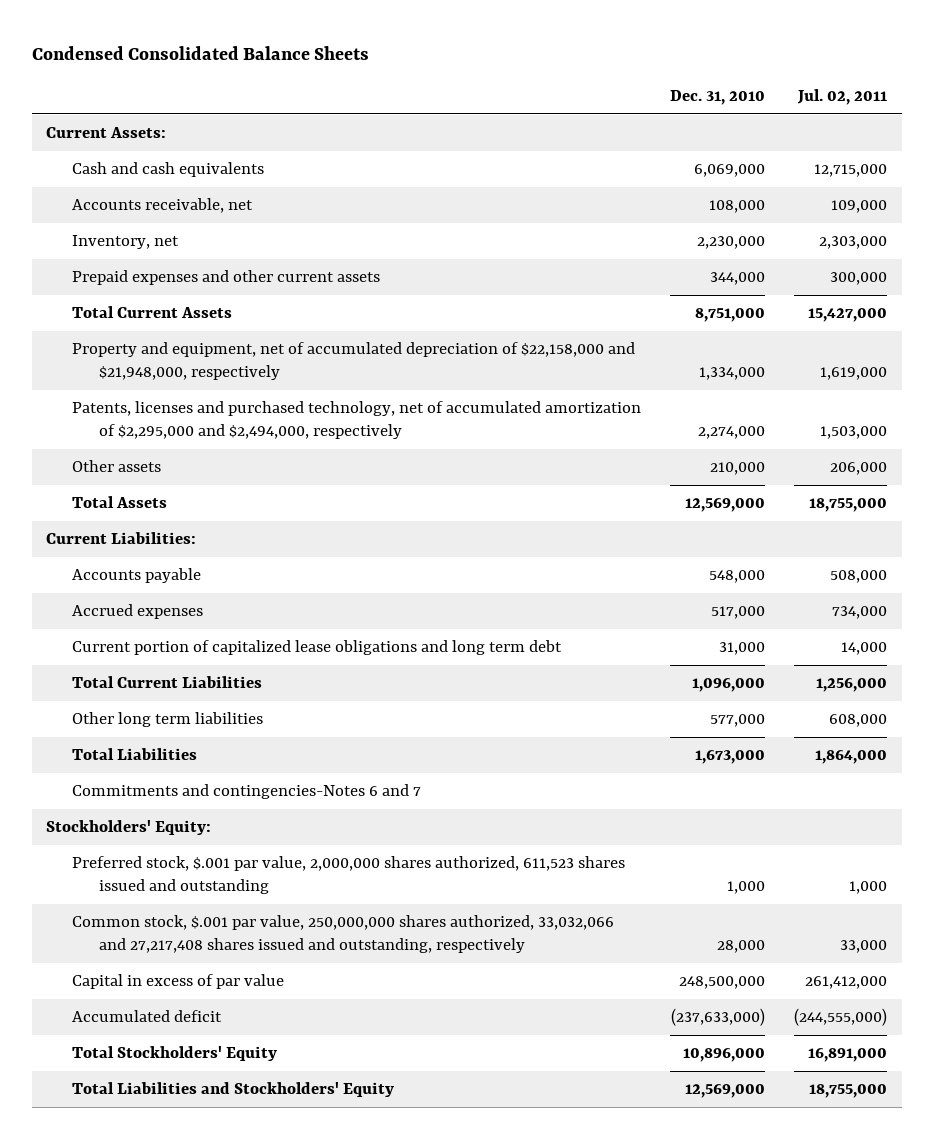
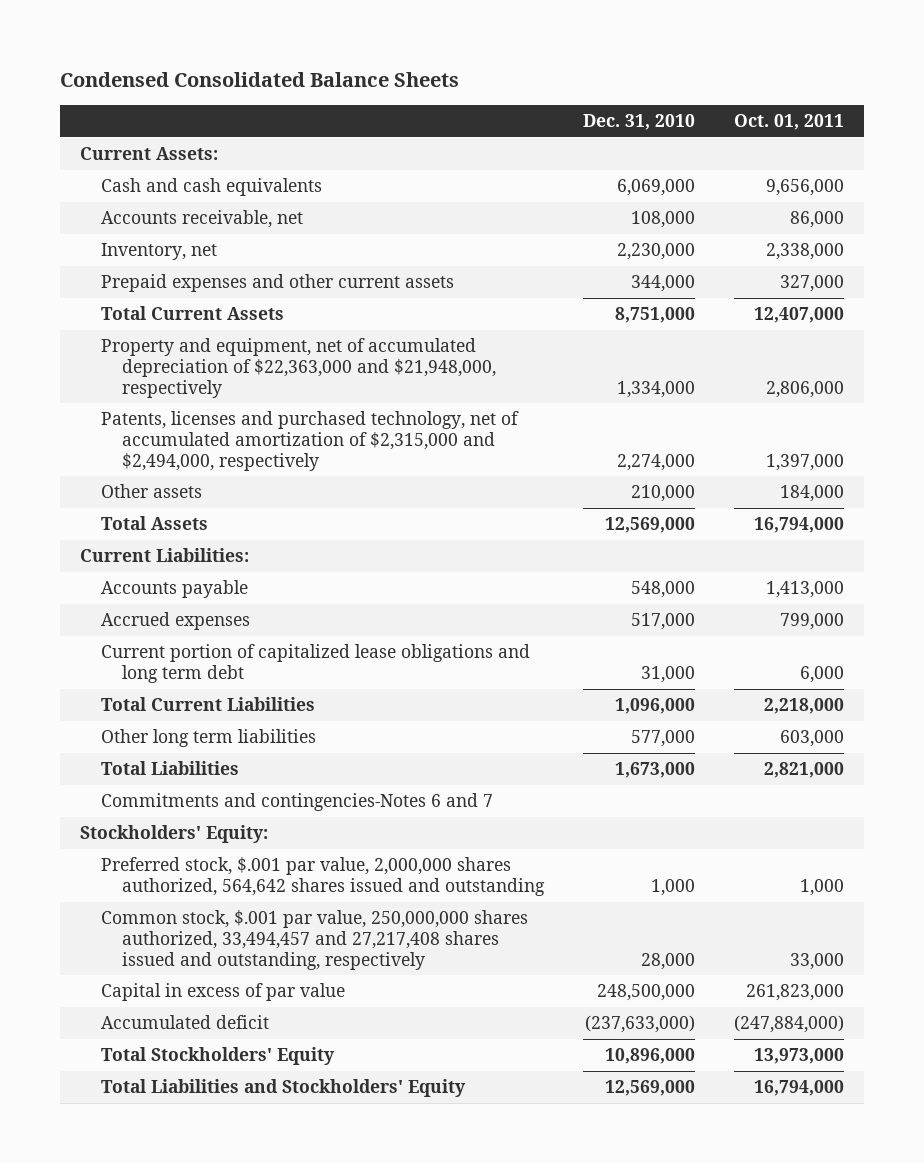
- | Dec. 31, 2010 | Jul. 02, 2011
+ | Dec. 31, 2010 | Oct. 01, 2011
- Property and equipment, net of accumulated depreciation of $22,158,000 and $21,948,000, respectively | 1,334,000 | 1,619,000
- Patents, licenses and purchased technology, net of accumulated amortization of $2,295,000 and $2,494,000, respectively | 2,274,000 | 1,503,000
+ Property and equipment, net of accumulated depreciation of $22,363,000 and $21,948,000, respectively | 1,334,000 | 2,806,000
+ Patents, licenses and purchased technology, net of accumulated amortization of $2,315,000 and $2,494,000, respectively | 2,274,000 | 1,397,000
- Preferred stock, $.001 par value, 2,000,000 shares authorized, 611,523 shares issued and outstanding | 1,000 | 1,000
- Common stock, $.001 par value, 250,000,000 shares authorized, 33,032,066 and 27,217,408 shares issued and outstanding, respectively | 28,000 | 33,000
+ Preferred stock, $.001 par value, 2,000,000 shares authorized, 564,642 shares issued and outstanding | 1,000 | 1,000
+ Common stock, $.001 par value, 250,000,000 shares authorized, 33,494,457 and 27,217,408 shares issued and outstanding, respectively | 28,000 | 33,000

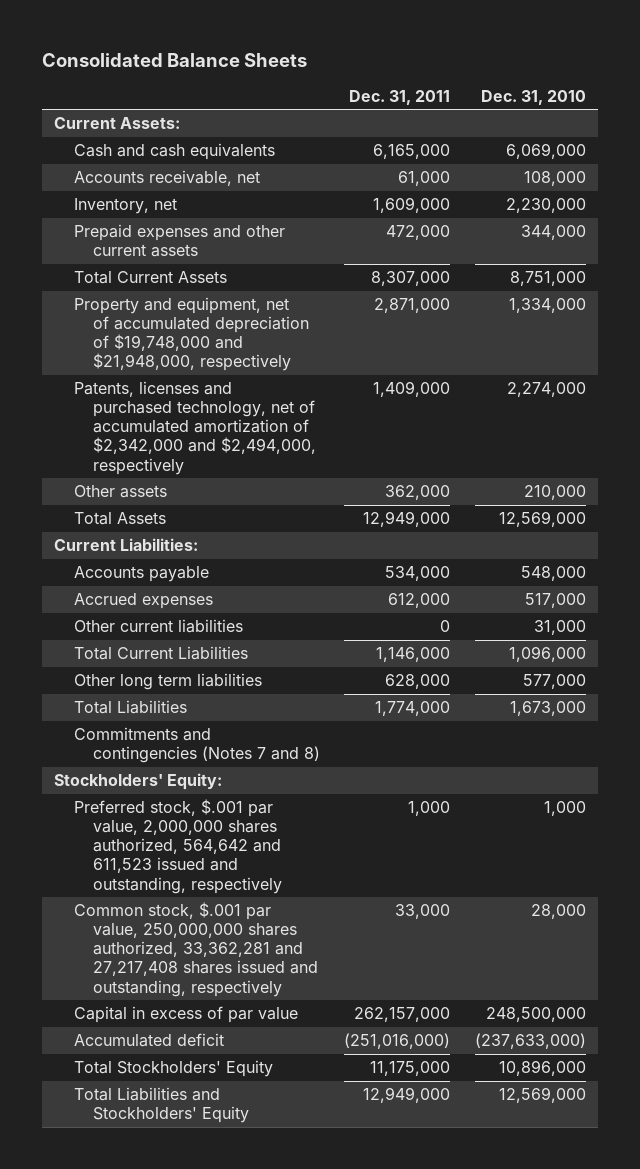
- Condensed Consolidated Balance Sheets
+ Consolidated Balance Sheets
- | Dec. 31, 2010 | Oct. 01, 2011
+ | Dec. 31, 2011 | Dec. 31, 2010
- Property and equipment, net of accumulated depreciation of $22,363,000 and $21,948,000, respectively | 1,334,000 | 2,806,000
- Patents, licenses and purchased technology, net of accumulated amortization of $2,315,000 and $2,494,000, respectively | 2,274,000 | 1,397,000
+ Property and equipment, net of accumulated depreciation of $19,748,000 and $21,948,000, respectively | 2,871,000 | 1,334,000
+ Patents, licenses and purchased technology, net of accumulated amortization of $2,342,000 and $2,494,000, respectively | 1,409,000 | 2,274,000
- Current portion of capitalized lease obligations and long term debt | 31,000 | 6,000
+ Other current liabilities | 0 | 31,000
- Commitments and contingencies-Notes 6 and 7
+ Commitments and contingencies (Notes 7 and 8)
- Preferred stock, $.001 par value, 2,000,000 shares authorized, 564,642 shares issued and outstanding | 1,000 | 1,000
- Common stock, $.001 par value, 250,000,000 shares authorized, 33,494,457 and 27,217,408 shares issued and outstanding, respectively | 28,000 | 33,000
+ Preferred stock, $.001 par value, 2,000,000 shares authorized, 564,642 and 611,523 issued and outstanding, respectively | 1,000 | 1,000
+ Common stock, $.001 par value, 250,000,000 shares authorized, 33,362,281 and 27,217,408 shares issued and outstanding, respectively | 33,000 | 28,000

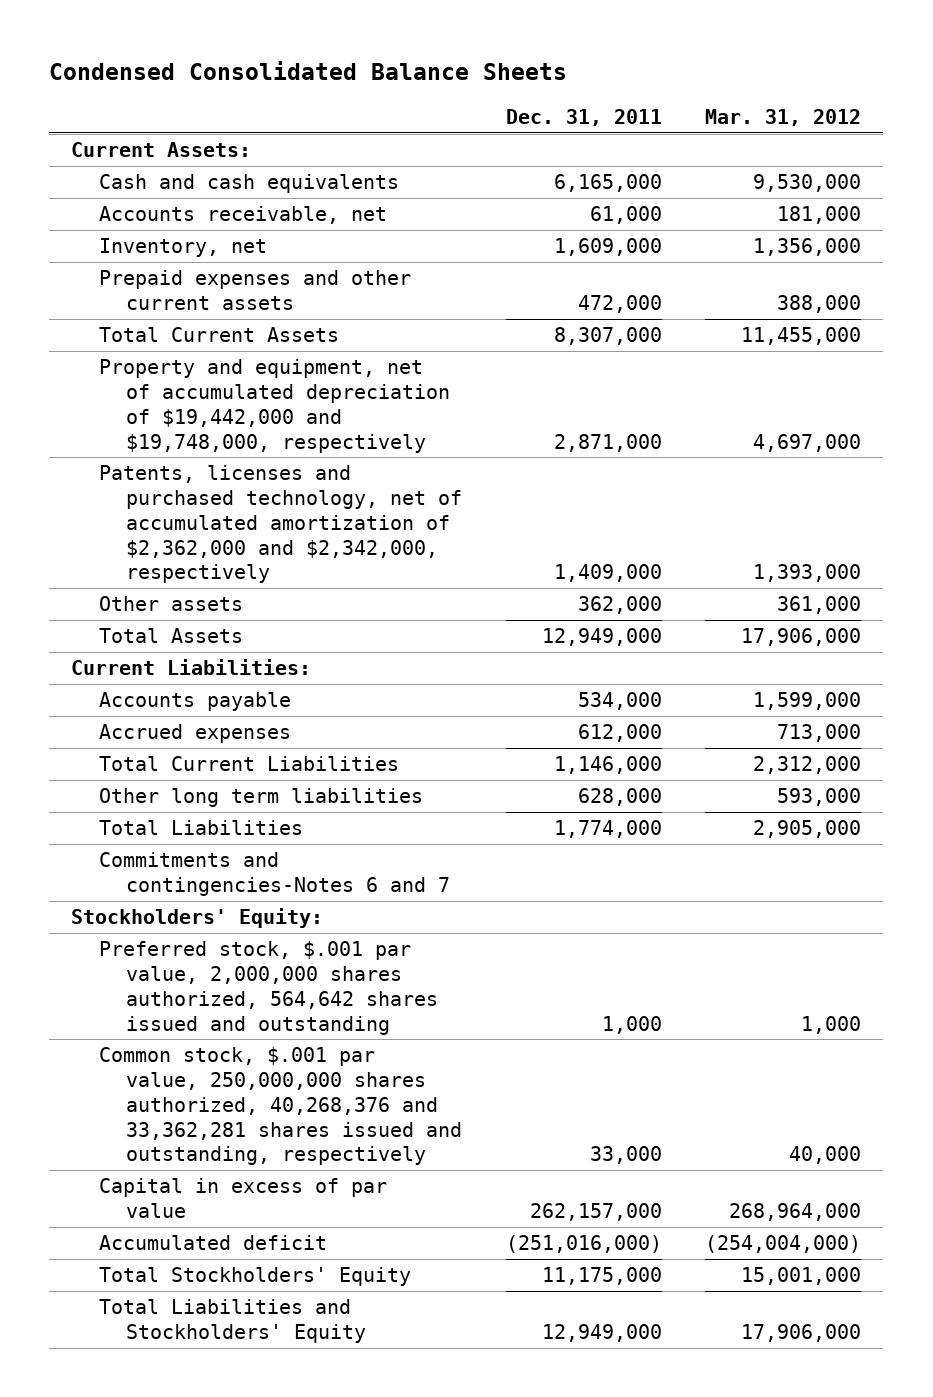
- Consolidated Balance Sheets
+ Condensed Consolidated Balance Sheets
- | Dec. 31, 2011 | Dec. 31, 2010
+ | Dec. 31, 2011 | Mar. 31, 2012
- Property and equipment, net of accumulated depreciation of $19,748,000 and $21,948,000, respectively | 2,871,000 | 1,334,000
- Patents, licenses and purchased technology, net of accumulated amortization of $2,342,000 and $2,494,000, respectively | 1,409,000 | 2,274,000
+ Property and equipment, net of accumulated depreciation of $19,442,000 and $19,748,000, respectively | 2,871,000 | 4,697,000
+ Patents, licenses and purchased technology, net of accumulated amortization of $2,362,000 and $2,342,000, respectively | 1,409,000 | 1,393,000
- Other current liabilities | 0 | 31,000
- Commitments and contingencies (Notes 7 and 8)
+ Commitments and contingencies-Notes 6 and 7
- Preferred stock, $.001 par value, 2,000,000 shares authorized, 564,642 and 611,523 issued and outstanding, respectively | 1,000 | 1,000
- Common stock, $.001 par value, 250,000,000 shares authorized, 33,362,281 and 27,217,408 shares issued and outstanding, respectively | 33,000 | 28,000
+ Preferred stock, $.001 par value, 2,000,000 shares authorized, 564,642 shares issued and outstanding | 1,000 | 1,000
+ Common stock, $.001 par value, 250,000,000 shares authorized, 40,268,376 and 33,362,281 shares issued and outstanding, respectively | 33,000 | 40,000

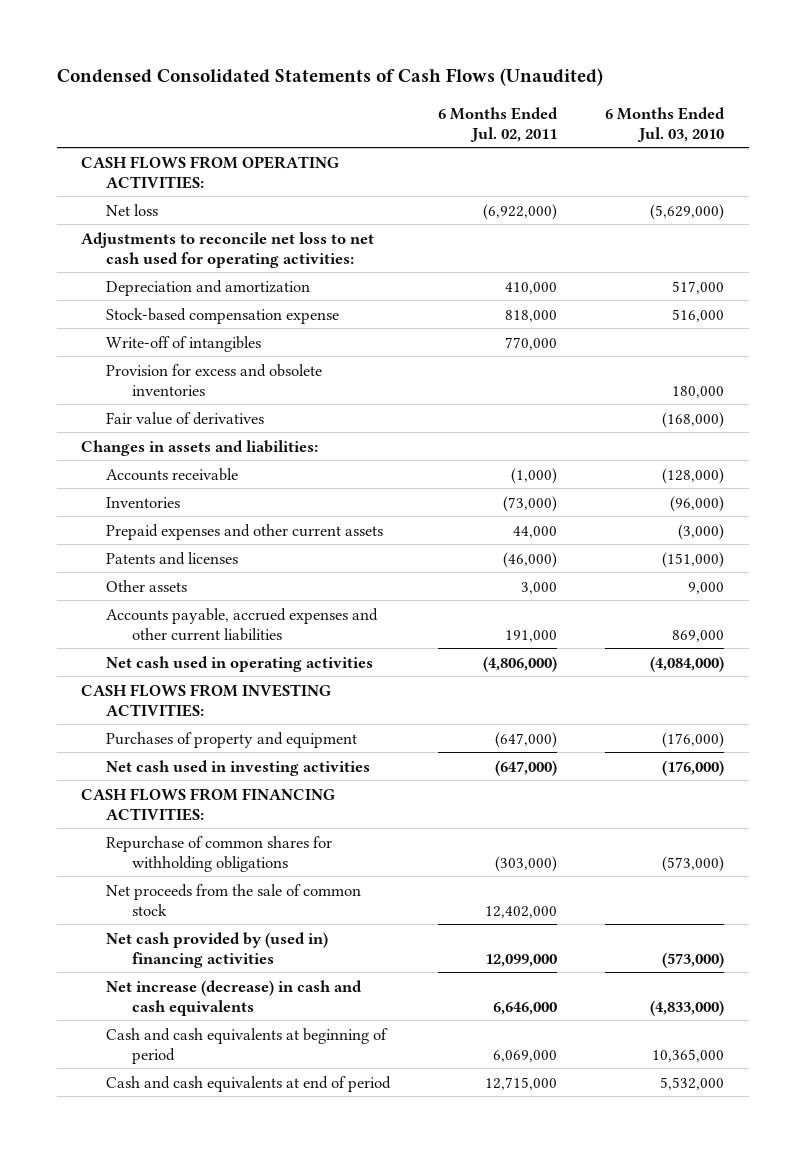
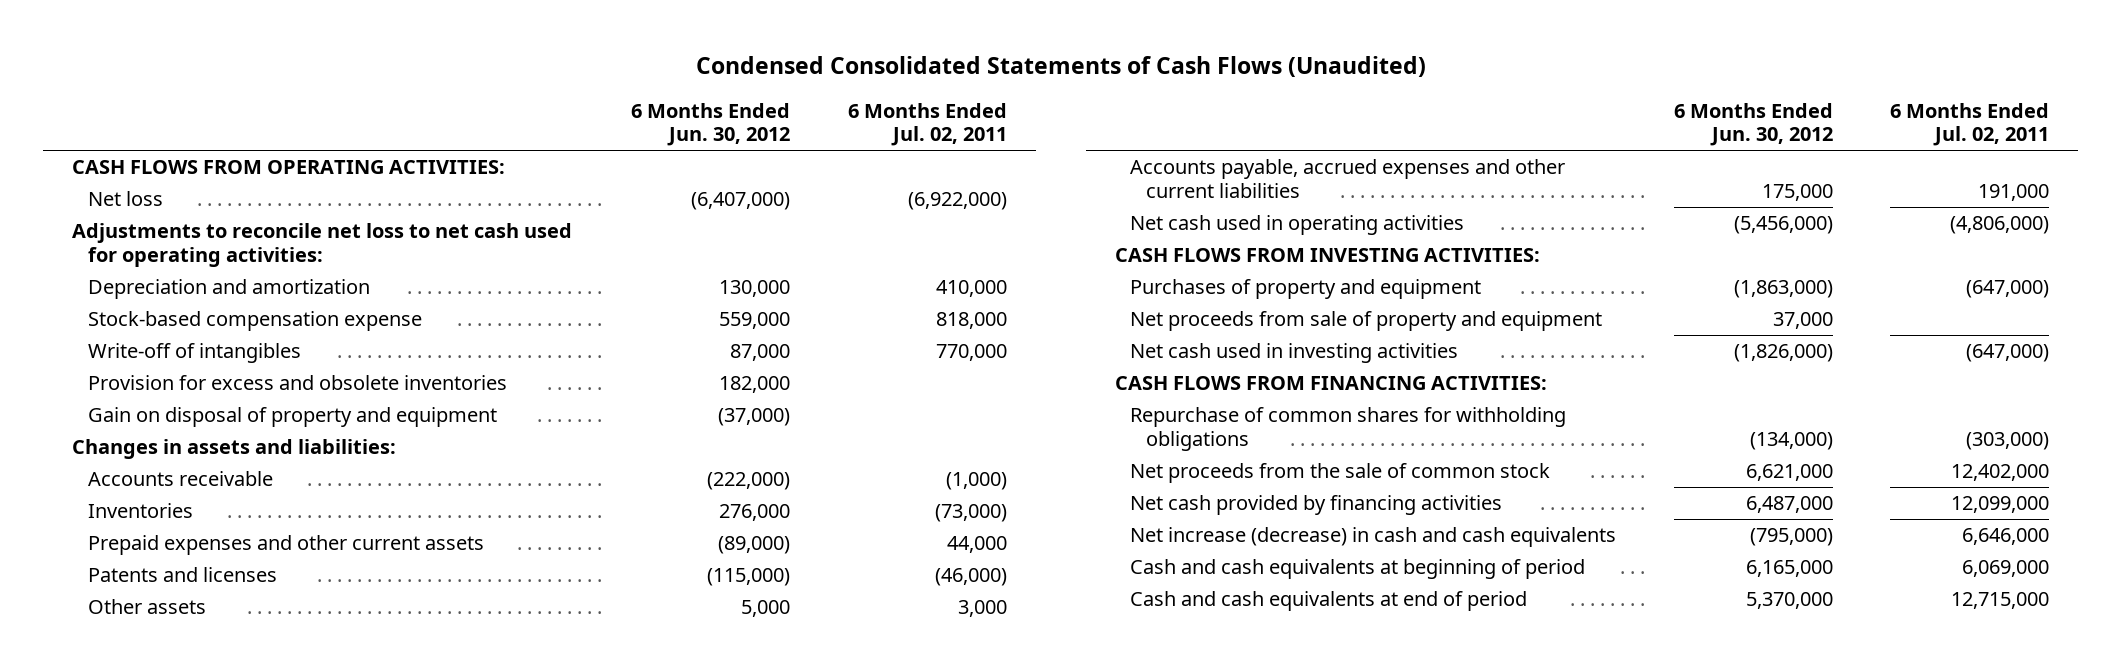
- | 6 Months Ended Jul. 02, 2011 | 6 Months Ended Jul. 03, 2010
+ | 6 Months Ended Jun. 30, 2012 | 6 Months Ended Jul. 02, 2011
- Fair value of derivatives | | (168,000)
+ Gain on disposal of property and equipment | (37,000) |
+ Net proceeds from sale of property and equipment | 37,000 |
- Net cash provided by (used in) financing activities | 12,099,000 | (573,000)
+ Net cash provided by financing activities | 6,487,000 | 12,099,000

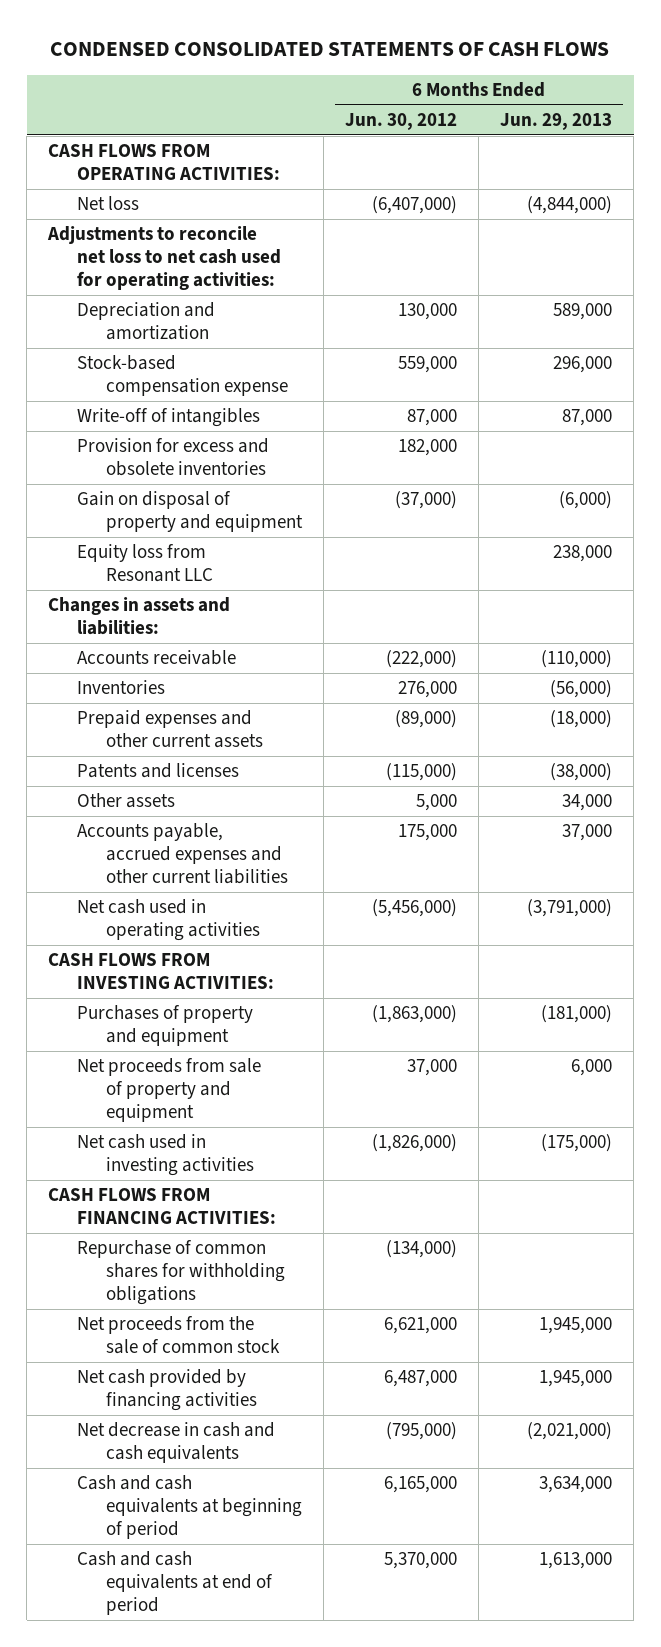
- Condensed Consolidated Statements of Cash Flows (Unaudited)
+ CONDENSED CONSOLIDATED STATEMENTS OF CASH FLOWS
- | 6 Months Ended Jun. 30, 2012 | 6 Months Ended Jul. 02, 2011
+ | 6 Months Ended Jun. 30, 2012 | 6 Months Ended Jun. 29, 2013
+ Equity loss from Resonant LLC | | 238,000
- Net increase (decrease) in cash and cash equivalents | (795,000) | 6,646,000
+ Net decrease in cash and cash equivalents | (795,000) | (2,021,000)

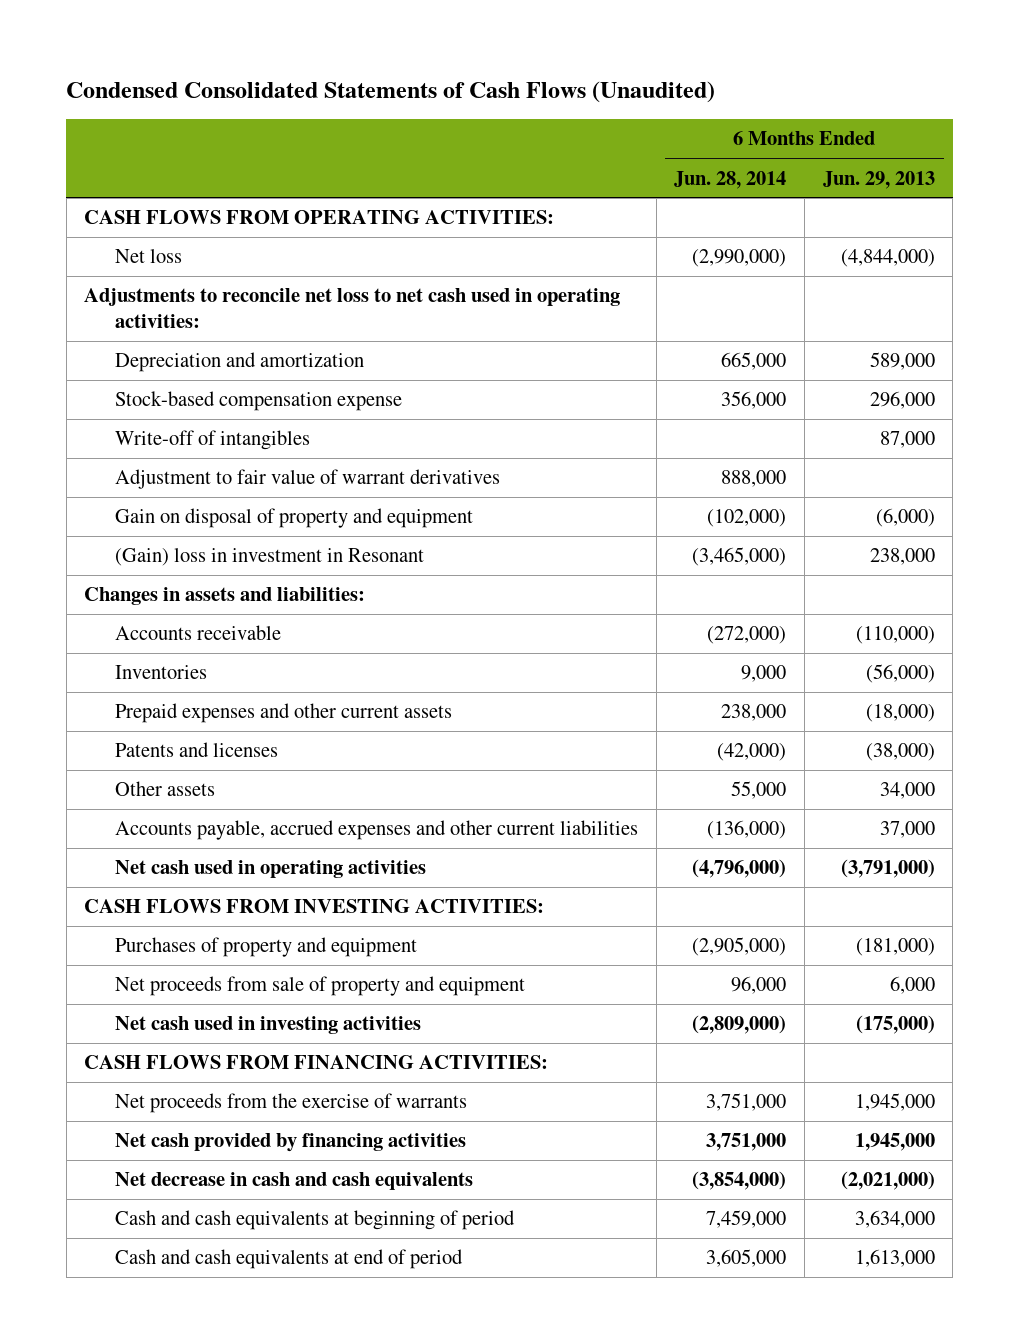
- CONDENSED CONSOLIDATED STATEMENTS OF CASH FLOWS
+ Condensed Consolidated Statements of Cash Flows (Unaudited)
- | 6 Months Ended Jun. 30, 2012 | 6 Months Ended Jun. 29, 2013
+ | 6 Months Ended Jun. 28, 2014 | 6 Months Ended Jun. 29, 2013
- Adjustments to reconcile net loss to net cash used for operating activities:
+ Adjustments to reconcile net loss to net cash used in operating activities:
- Provision for excess and obsolete inventories | 182,000 |
+ Adjustment to fair value of warrant derivatives | 888,000 |
- Equity loss from Resonant LLC | | 238,000
+ (Gain) loss in investment in Resonant | (3,465,000) | 238,000
- Repurchase of common shares for withholding obligations | (134,000) |
- Net proceeds from the sale of common stock | 6,621,000 | 1,945,000
+ Net proceeds from the exercise of warrants | 3,751,000 | 1,945,000

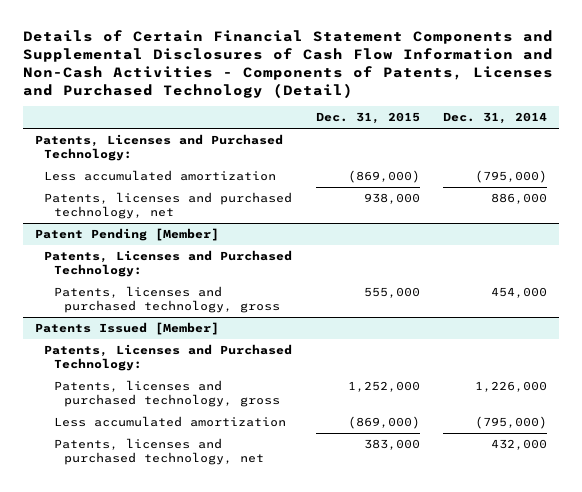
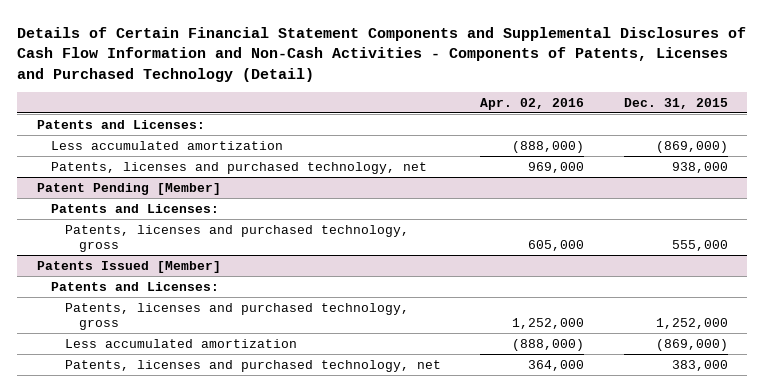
- | Dec. 31, 2015 | Dec. 31, 2014
+ | Apr. 02, 2016 | Dec. 31, 2015
- Patents, Licenses and Purchased Technology:
+ Patents and Licenses:
@ Patent Pending [Member]
- Patents, Licenses and Purchased Technology:
+ Patents and Licenses:
@ Patents Issued [Member]
- Patents, Licenses and Purchased Technology:
+ Patents and Licenses:

